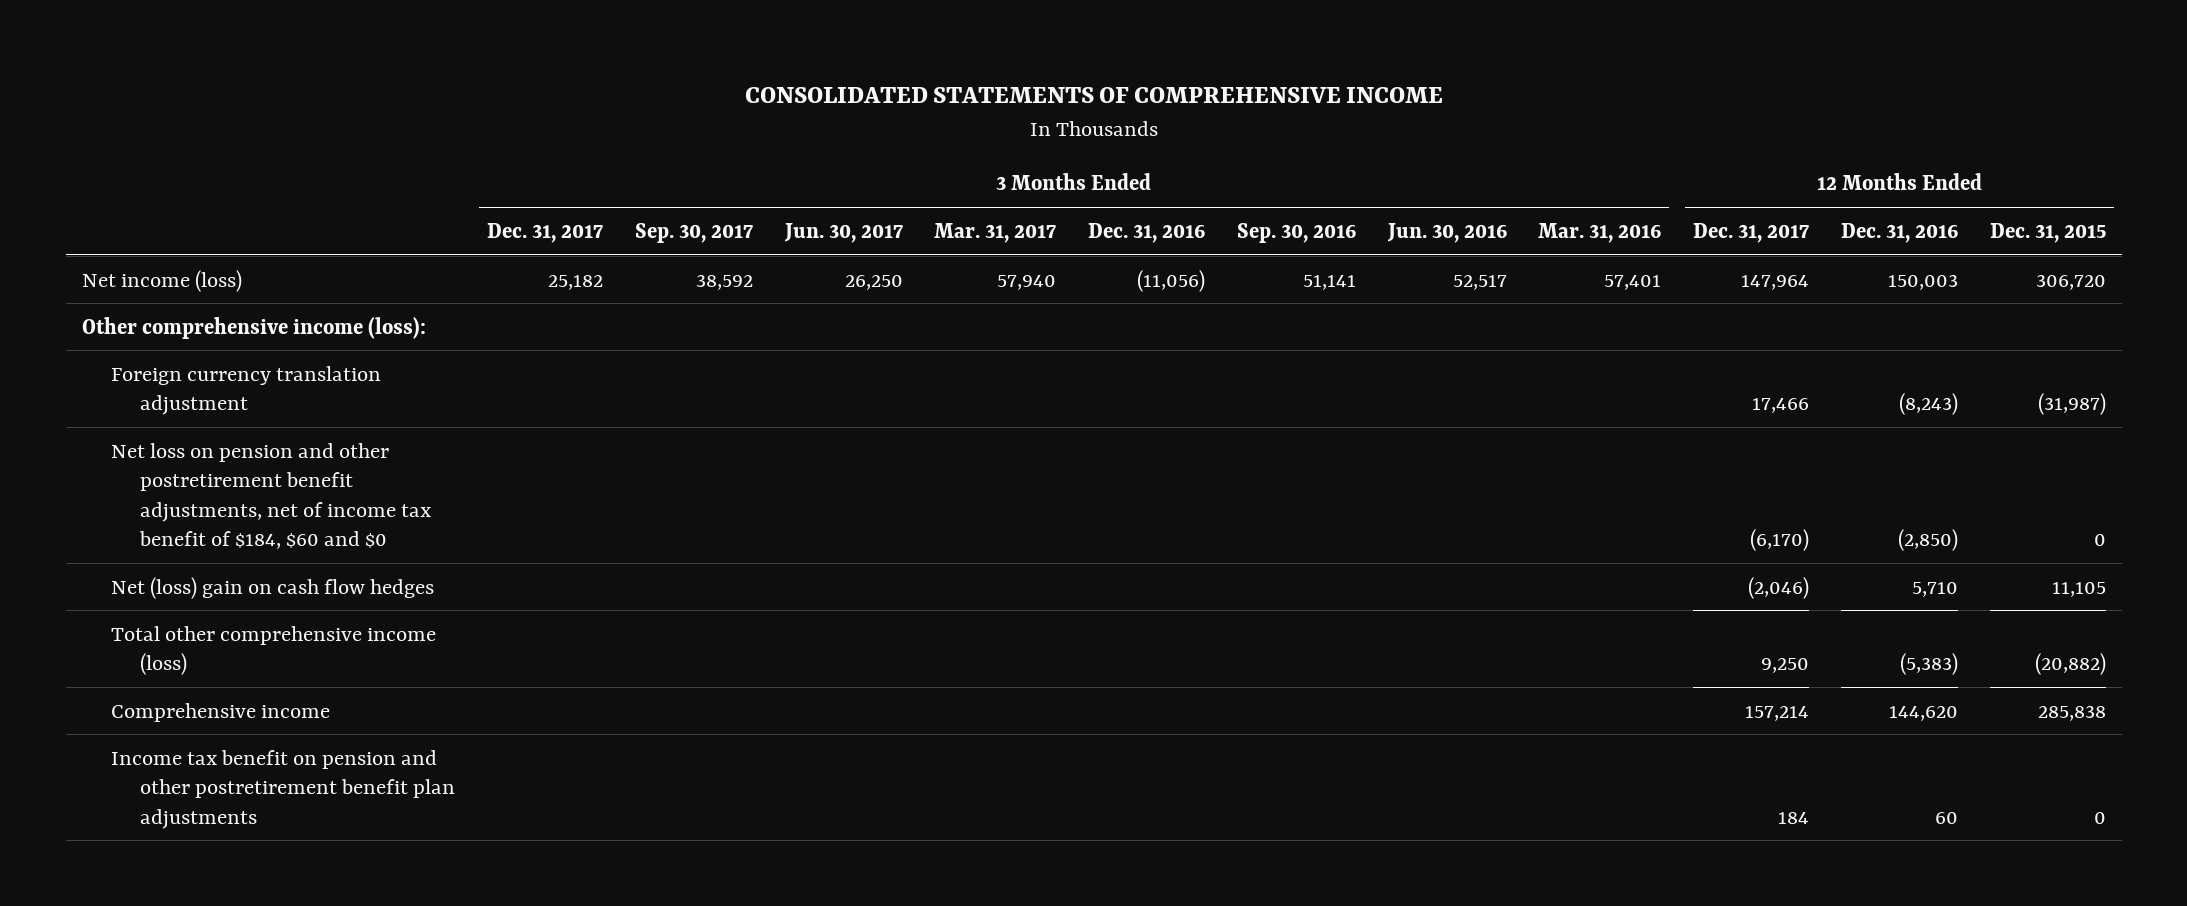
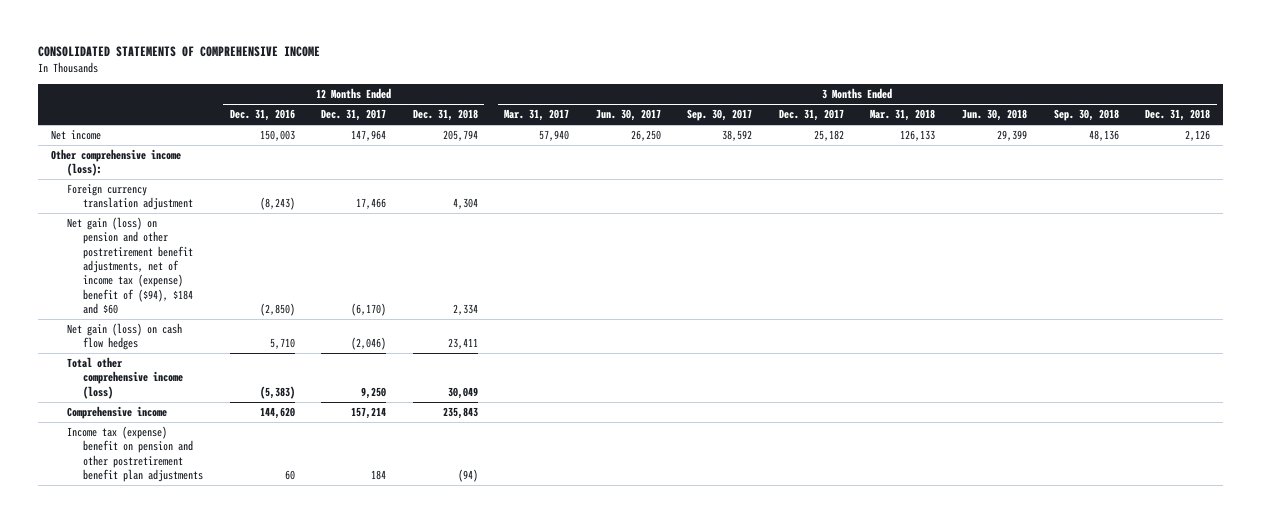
- | 3 Months Ended Dec. 31, 2017 | 3 Months Ended Sep. 30, 2017 | 3 Months Ended Jun. 30, 2017 | 3 Months Ended Mar. 31, 2017 | 3 Months Ended Dec. 31, 2016 | 3 Months Ended Sep. 30, 2016 | 3 Months Ended Jun. 30, 2016 | 3 Months Ended Mar. 31, 2016 | 12 Months Ended Dec. 31, 2017 | 12 Months Ended Dec. 31, 2016 | 12 Months Ended Dec. 31, 2015
+ | 12 Months Ended Dec. 31, 2016 | 12 Months Ended Dec. 31, 2017 | 12 Months Ended Dec. 31, 2018 | 3 Months Ended Mar. 31, 2017 | 3 Months Ended Jun. 30, 2017 | 3 Months Ended Sep. 30, 2017 | 3 Months Ended Dec. 31, 2017 | 3 Months Ended Mar. 31, 2018 | 3 Months Ended Jun. 30, 2018 | 3 Months Ended Sep. 30, 2018 | 3 Months Ended Dec. 31, 2018
- Net income (loss) | 25,182 | 38,592 | 26,250 | 57,940 | (11,056) | 51,141 | 52,517 | 57,401 | 147,964 | 150,003 | 306,720
+ Net income | 150,003 | 147,964 | 205,794 | 57,940 | 26,250 | 38,592 | 25,182 | 126,133 | 29,399 | 48,136 | 2,126
- Net loss on pension and other postretirement benefit adjustments, net of income tax benefit of $184, $60 and $0 | | | | | | | | | (6,170) | (2,850) | 0
- Net (loss) gain on cash flow hedges | | | | | | | | | (2,046) | 5,710 | 11,105
+ Net gain (loss) on pension and other postretirement benefit adjustments, net of income tax (expense) benefit of ($94), $184 and $60 | (2,850) | (6,170) | 2,334 | | | | | | | |
+ Net gain (loss) on cash flow hedges | 5,710 | (2,046) | 23,411 | | | | | | | |
- Income tax benefit on pension and other postretirement benefit plan adjustments | | | | | | | | | 184 | 60 | 0
+ Income tax (expense) benefit on pension and other postretirement benefit plan adjustments | 60 | 184 | (94) | | | | | | | |

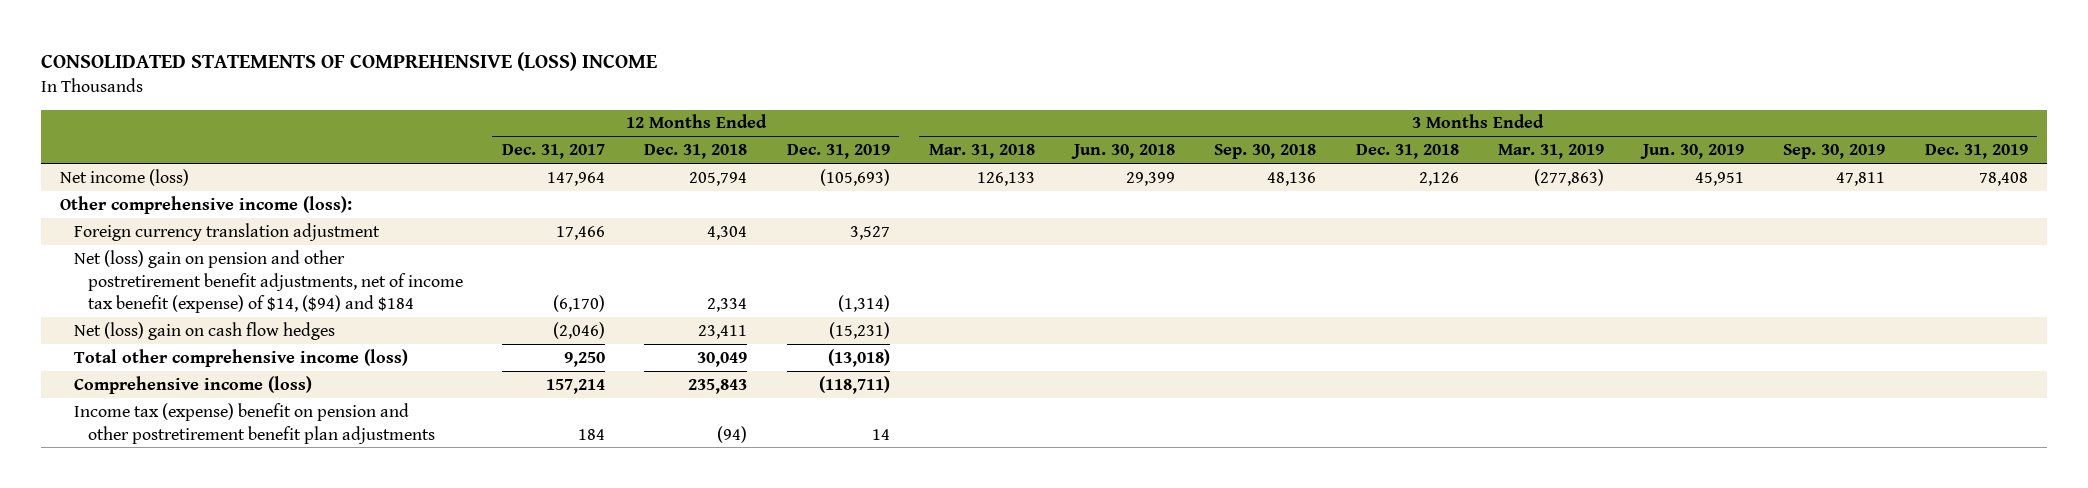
- CONSOLIDATED STATEMENTS OF COMPREHENSIVE INCOME
+ CONSOLIDATED STATEMENTS OF COMPREHENSIVE (LOSS) INCOME
- | 12 Months Ended Dec. 31, 2016 | 12 Months Ended Dec. 31, 2017 | 12 Months Ended Dec. 31, 2018 | 3 Months Ended Mar. 31, 2017 | 3 Months Ended Jun. 30, 2017 | 3 Months Ended Sep. 30, 2017 | 3 Months Ended Dec. 31, 2017 | 3 Months Ended Mar. 31, 2018 | 3 Months Ended Jun. 30, 2018 | 3 Months Ended Sep. 30, 2018 | 3 Months Ended Dec. 31, 2018
+ | 12 Months Ended Dec. 31, 2017 | 12 Months Ended Dec. 31, 2018 | 12 Months Ended Dec. 31, 2019 | 3 Months Ended Mar. 31, 2018 | 3 Months Ended Jun. 30, 2018 | 3 Months Ended Sep. 30, 2018 | 3 Months Ended Dec. 31, 2018 | 3 Months Ended Mar. 31, 2019 | 3 Months Ended Jun. 30, 2019 | 3 Months Ended Sep. 30, 2019 | 3 Months Ended Dec. 31, 2019
- Net income | 150,003 | 147,964 | 205,794 | 57,940 | 26,250 | 38,592 | 25,182 | 126,133 | 29,399 | 48,136 | 2,126
+ Net income (loss) | 147,964 | 205,794 | (105,693) | 126,133 | 29,399 | 48,136 | 2,126 | (277,863) | 45,951 | 47,811 | 78,408
- Net gain (loss) on pension and other postretirement benefit adjustments, net of income tax (expense) benefit of ($94), $184 and $60 | (2,850) | (6,170) | 2,334 | | | | | | | |
- Net gain (loss) on cash flow hedges | 5,710 | (2,046) | 23,411 | | | | | | | |
+ Net (loss) gain on pension and other postretirement benefit adjustments, net of income tax benefit (expense) of $14, ($94) and $184 | (6,170) | 2,334 | (1,314) | | | | | | | |
+ Net (loss) gain on cash flow hedges | (2,046) | 23,411 | (15,231) | | | | | | | |
- Comprehensive income | 144,620 | 157,214 | 235,843 | | | | | | | |
+ Comprehensive income (loss) | 157,214 | 235,843 | (118,711) | | | | | | | |

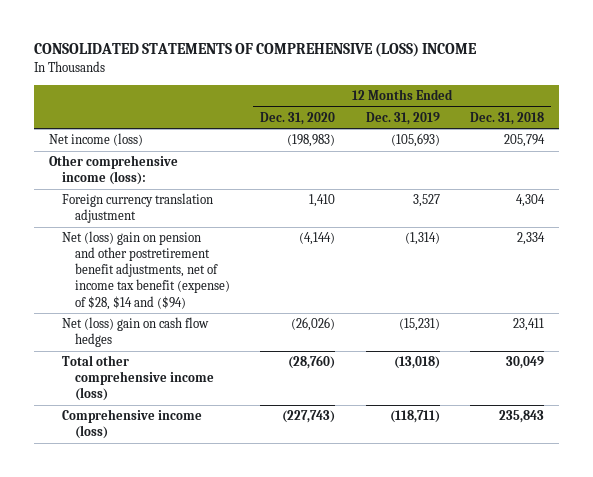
- | 12 Months Ended Dec. 31, 2017 | 12 Months Ended Dec. 31, 2018 | 12 Months Ended Dec. 31, 2019 | 3 Months Ended Mar. 31, 2018 | 3 Months Ended Jun. 30, 2018 | 3 Months Ended Sep. 30, 2018 | 3 Months Ended Dec. 31, 2018 | 3 Months Ended Mar. 31, 2019 | 3 Months Ended Jun. 30, 2019 | 3 Months Ended Sep. 30, 2019 | 3 Months Ended Dec. 31, 2019
+ | 12 Months Ended Dec. 31, 2020 | 12 Months Ended Dec. 31, 2019 | 12 Months Ended Dec. 31, 2018
- Net (loss) gain on pension and other postretirement benefit adjustments, net of income tax benefit (expense) of $14, ($94) and $184 | (6,170) | 2,334 | (1,314) | | | | | | | |
+ Net (loss) gain on pension and other postretirement benefit adjustments, net of income tax benefit (expense) of $28, $14 and ($94) | (4,144) | (1,314) | 2,334
- Income tax (expense) benefit on pension and other postretirement benefit plan adjustments | 184 | (94) | 14 | | | | | | | |

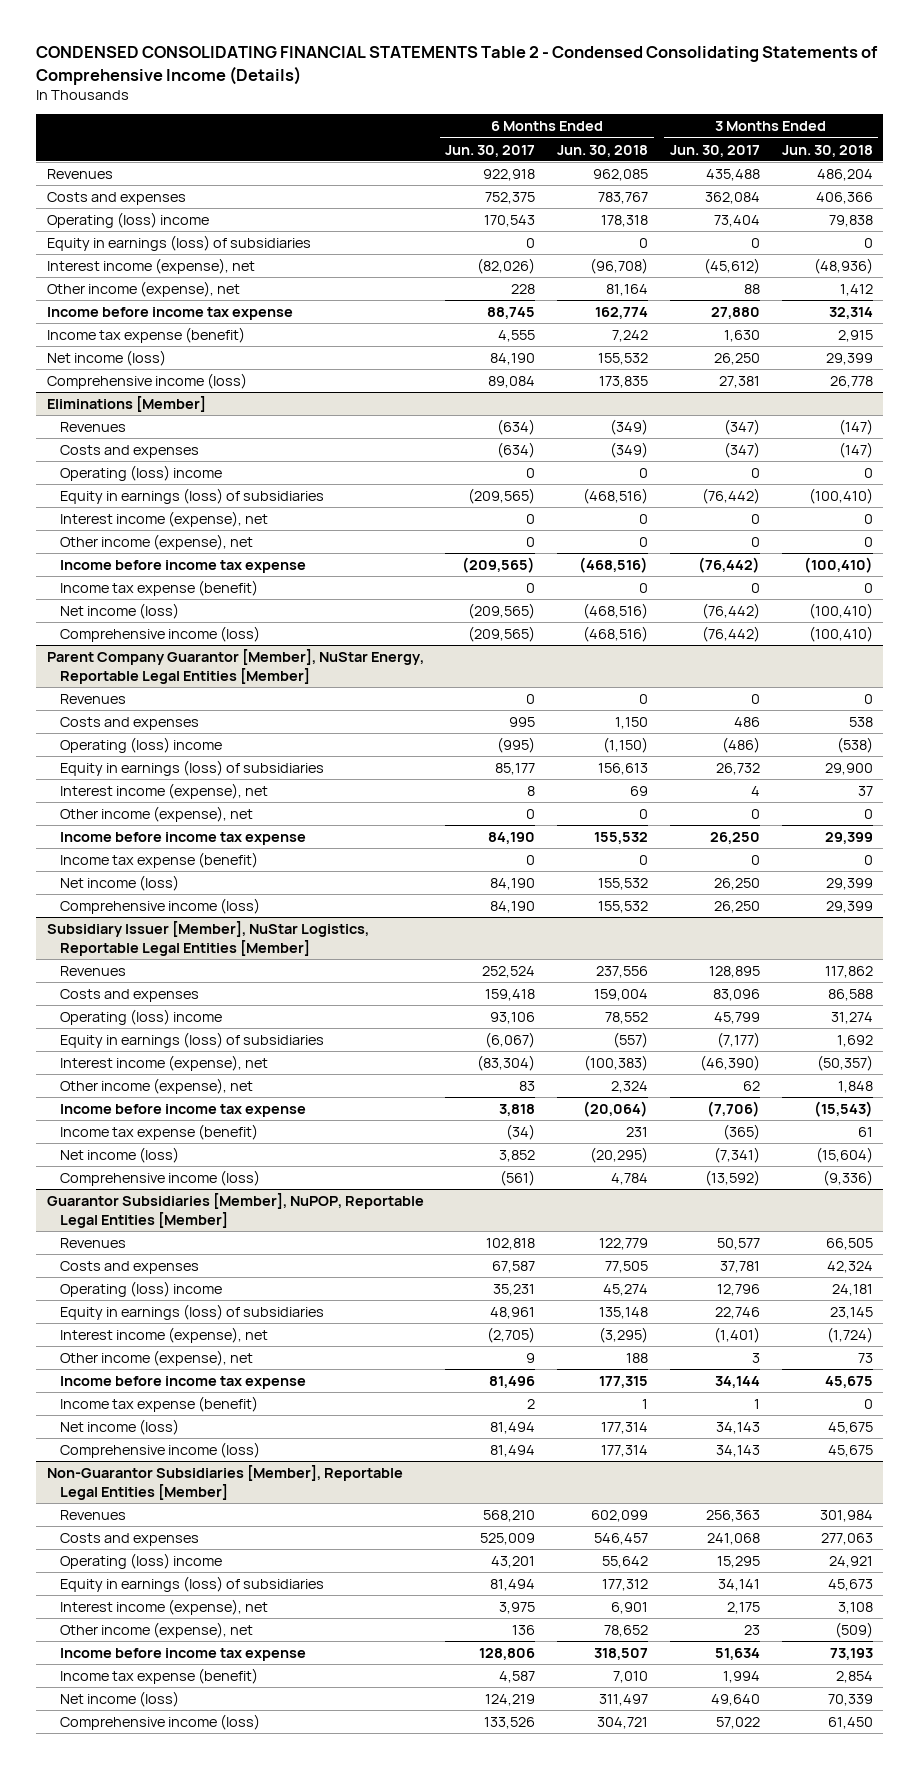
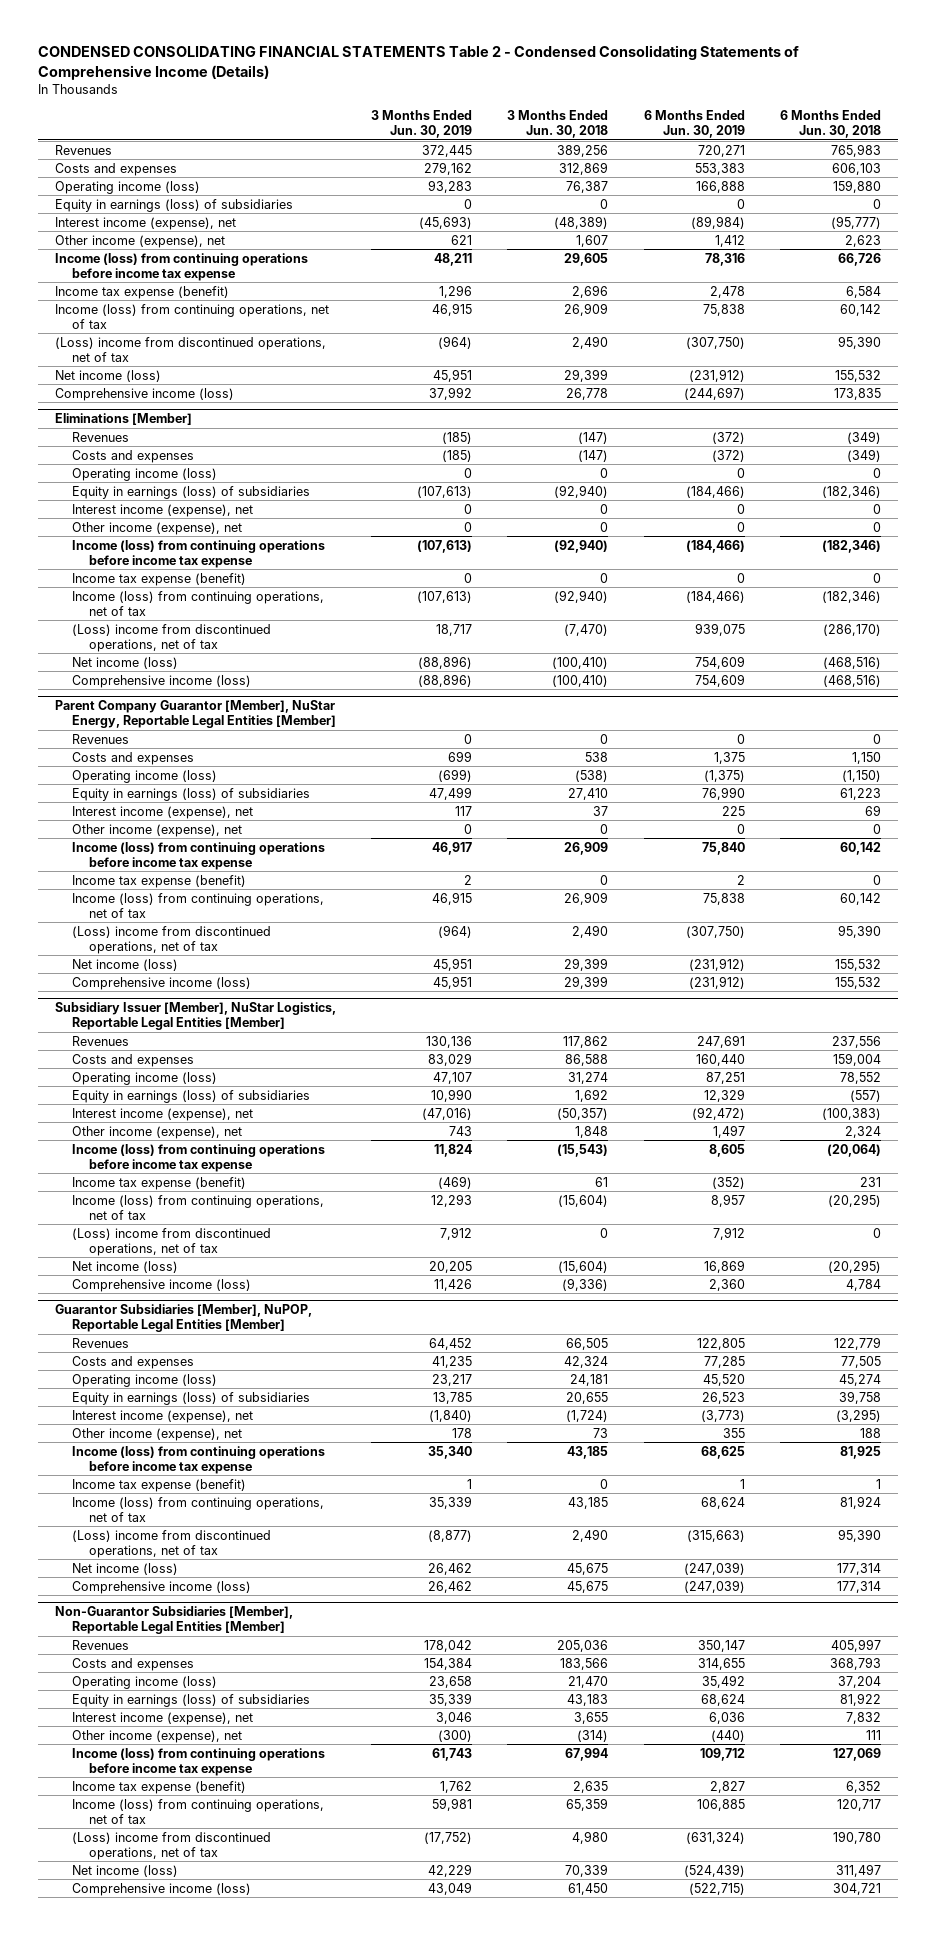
- | 6 Months Ended Jun. 30, 2017 | 6 Months Ended Jun. 30, 2018 | 3 Months Ended Jun. 30, 2017 | 3 Months Ended Jun. 30, 2018
+ | 3 Months Ended Jun. 30, 2019 | 3 Months Ended Jun. 30, 2018 | 6 Months Ended Jun. 30, 2019 | 6 Months Ended Jun. 30, 2018
- Revenues | 922,918 | 962,085 | 435,488 | 486,204
- Costs and expenses | 752,375 | 783,767 | 362,084 | 406,366
- Operating (loss) income | 170,543 | 178,318 | 73,404 | 79,838
+ Revenues | 372,445 | 389,256 | 720,271 | 765,983
+ Costs and expenses | 279,162 | 312,869 | 553,383 | 606,103
+ Operating income (loss) | 93,283 | 76,387 | 166,888 | 159,880
- Interest income (expense), net | (82,026) | (96,708) | (45,612) | (48,936)
- Other income (expense), net | 228 | 81,164 | 88 | 1,412
- Income before income tax expense | 88,745 | 162,774 | 27,880 | 32,314
- Income tax expense (benefit) | 4,555 | 7,242 | 1,630 | 2,915
+ Interest income (expense), net | (45,693) | (48,389) | (89,984) | (95,777)
+ Other income (expense), net | 621 | 1,607 | 1,412 | 2,623
+ Income (loss) from continuing operations before income tax expense | 48,211 | 29,605 | 78,316 | 66,726
+ Income tax expense (benefit) | 1,296 | 2,696 | 2,478 | 6,584
+ Income (loss) from continuing operations, net of tax | 46,915 | 26,909 | 75,838 | 60,142
+ (Loss) income from discontinued operations, net of tax | (964) | 2,490 | (307,750) | 95,390
@ Eliminations [Member]
- Operating (loss) income | 0 | 0 | 0 | 0
- Equity in earnings (loss) of subsidiaries | (209,565) | (468,516) | (76,442) | (100,410)
+ Operating income (loss) | 0 | 0 | 0 | 0
+ Equity in earnings (loss) of subsidiaries | (107,613) | (92,940) | (184,466) | (182,346)
- Income before income tax expense | (209,565) | (468,516) | (76,442) | (100,410)
+ Income (loss) from continuing operations before income tax expense | (107,613) | (92,940) | (184,466) | (182,346)
+ Income (loss) from continuing operations, net of tax | (107,613) | (92,940) | (184,466) | (182,346)
+ (Loss) income from discontinued operations, net of tax | 18,717 | (7,470) | 939,075 | (286,170)
@ Parent Company Guarantor [Member], NuStar Energy, Reportable Legal Entities [Member]
- Operating (loss) income | (995) | (1,150) | (486) | (538)
- Equity in earnings (loss) of subsidiaries | 85,177 | 156,613 | 26,732 | 29,900
+ Operating income (loss) | (699) | (538) | (1,375) | (1,150)
+ Equity in earnings (loss) of subsidiaries | 47,499 | 27,410 | 76,990 | 61,223
- Income before income tax expense | 84,190 | 155,532 | 26,250 | 29,399
+ Income (loss) from continuing operations before income tax expense | 46,917 | 26,909 | 75,840 | 60,142
+ Income (loss) from continuing operations, net of tax | 46,915 | 26,909 | 75,838 | 60,142
+ (Loss) income from discontinued operations, net of tax | (964) | 2,490 | (307,750) | 95,390
@ Subsidiary Issuer [Member], NuStar Logistics, Reportable Legal Entities [Member]
- Operating (loss) income | 93,106 | 78,552 | 45,799 | 31,274
+ Operating income (loss) | 47,107 | 31,274 | 87,251 | 78,552
- Income before income tax expense | 3,818 | (20,064) | (7,706) | (15,543)
+ Income (loss) from continuing operations before income tax expense | 11,824 | (15,543) | 8,605 | (20,064)
+ Income (loss) from continuing operations, net of tax | 12,293 | (15,604) | 8,957 | (20,295)
+ (Loss) income from discontinued operations, net of tax | 7,912 | 0 | 7,912 | 0
@ Guarantor Subsidiaries [Member], NuPOP, Reportable Legal Entities [Member]
- Operating (loss) income | 35,231 | 45,274 | 12,796 | 24,181
- Equity in earnings (loss) of subsidiaries | 48,961 | 135,148 | 22,746 | 23,145
+ Operating income (loss) | 23,217 | 24,181 | 45,520 | 45,274
+ Equity in earnings (loss) of subsidiaries | 13,785 | 20,655 | 26,523 | 39,758
- Income before income tax expense | 81,496 | 177,315 | 34,144 | 45,675
+ Income (loss) from continuing operations before income tax expense | 35,340 | 43,185 | 68,625 | 81,925
+ Income (loss) from continuing operations, net of tax | 35,339 | 43,185 | 68,624 | 81,924
+ (Loss) income from discontinued operations, net of tax | (8,877) | 2,490 | (315,663) | 95,390
@ Non-Guarantor Subsidiaries [Member], Reportable Legal Entities [Member]
- Revenues | 568,210 | 602,099 | 256,363 | 301,984
- Costs and expenses | 525,009 | 546,457 | 241,068 | 277,063
- Operating (loss) income | 43,201 | 55,642 | 15,295 | 24,921
- Equity in earnings (loss) of subsidiaries | 81,494 | 177,312 | 34,141 | 45,673
- Interest income (expense), net | 3,975 | 6,901 | 2,175 | 3,108
- Other income (expense), net | 136 | 78,652 | 23 | (509)
- Income before income tax expense | 128,806 | 318,507 | 51,634 | 73,193
- Income tax expense (benefit) | 4,587 | 7,010 | 1,994 | 2,854
+ Revenues | 178,042 | 205,036 | 350,147 | 405,997
+ Costs and expenses | 154,384 | 183,566 | 314,655 | 368,793
+ Operating income (loss) | 23,658 | 21,470 | 35,492 | 37,204
+ Equity in earnings (loss) of subsidiaries | 35,339 | 43,183 | 68,624 | 81,922
+ Interest income (expense), net | 3,046 | 3,655 | 6,036 | 7,832
+ Other income (expense), net | (300) | (314) | (440) | 111
+ Income (loss) from continuing operations before income tax expense | 61,743 | 67,994 | 109,712 | 127,069
+ Income tax expense (benefit) | 1,762 | 2,635 | 2,827 | 6,352
+ Income (loss) from continuing operations, net of tax | 59,981 | 65,359 | 106,885 | 120,717
+ (Loss) income from discontinued operations, net of tax | (17,752) | 4,980 | (631,324) | 190,780

